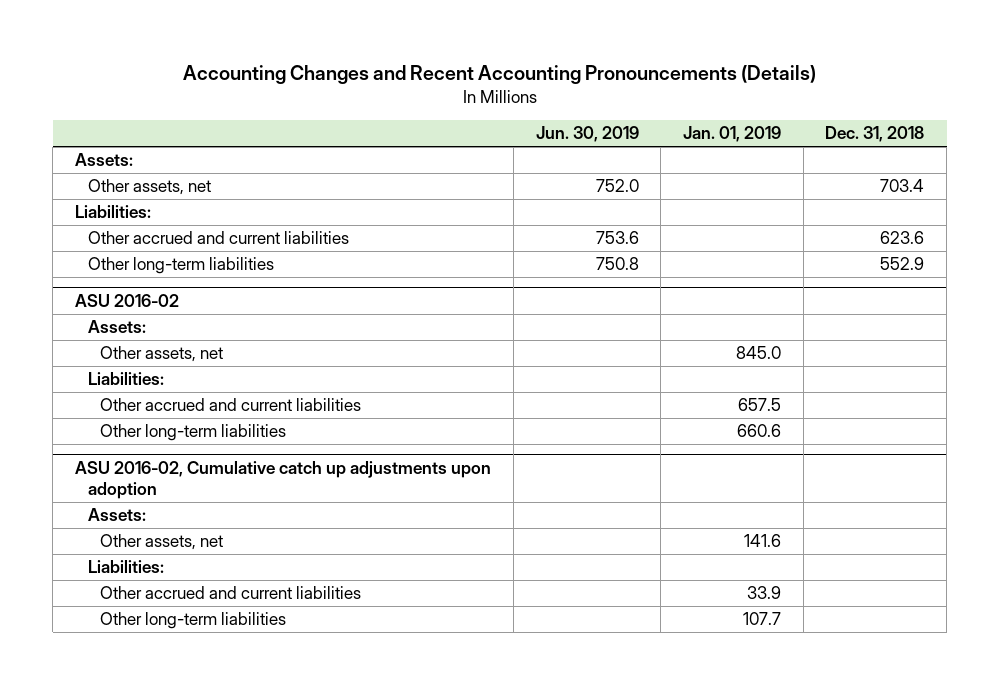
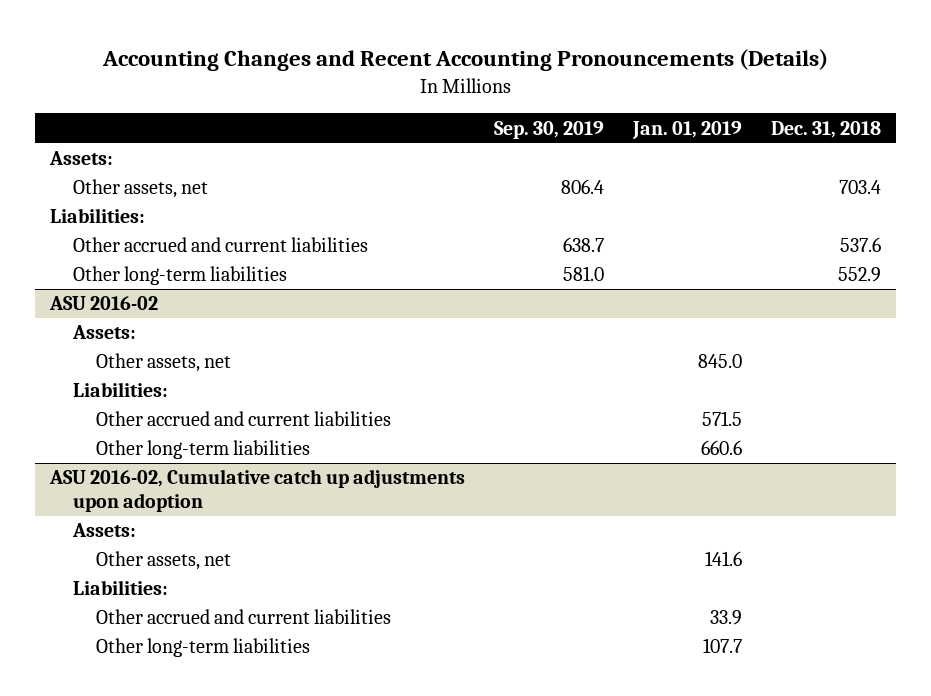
- | Jun. 30, 2019 | Jan. 01, 2019 | Dec. 31, 2018
+ | Sep. 30, 2019 | Jan. 01, 2019 | Dec. 31, 2018
- Other accrued and current liabilities | 753.6 | | 623.6
+ Other accrued and current liabilities | 638.7 | | 537.6
@ ASU 2016-02
- Other accrued and current liabilities | | 657.5 |
+ Other accrued and current liabilities | | 571.5 |

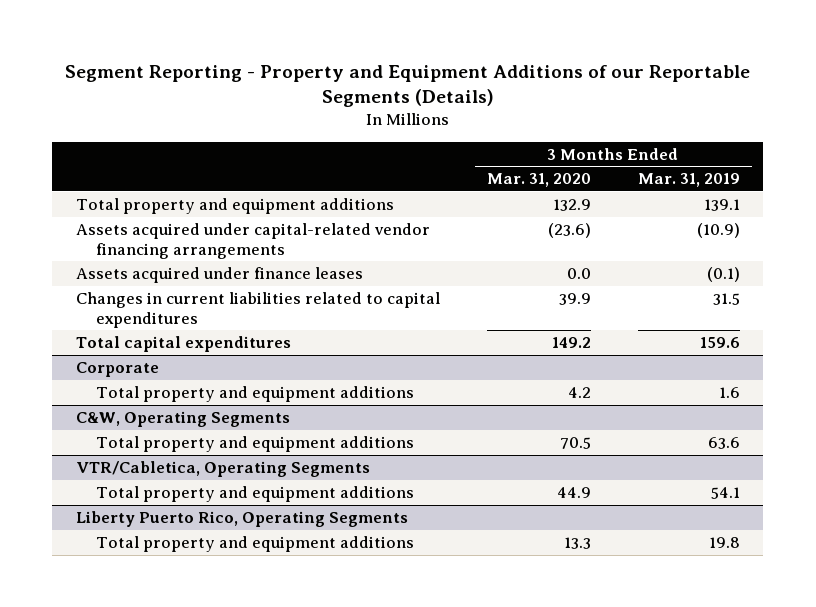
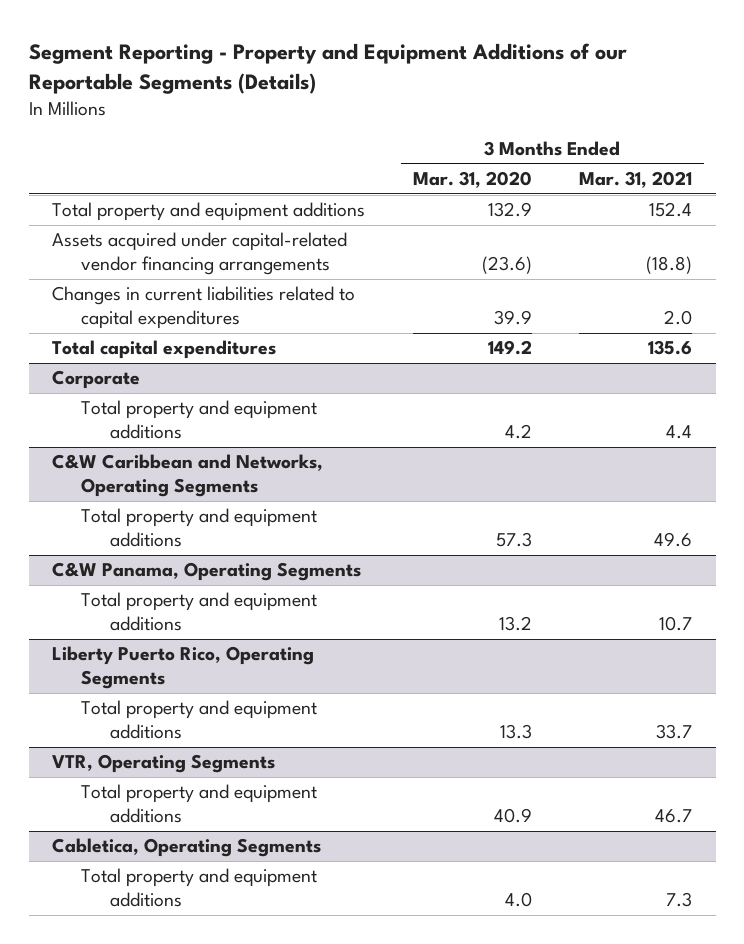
- | 3 Months Ended Mar. 31, 2020 | 3 Months Ended Mar. 31, 2019
+ | 3 Months Ended Mar. 31, 2020 | 3 Months Ended Mar. 31, 2021
- Assets acquired under finance leases | 0.0 | (0.1)
- C&W, Operating Segments
- Total property and equipment additions | 70.5 | 63.6
- VTR/Cabletica, Operating Segments
- Total property and equipment additions | 44.9 | 54.1
+ C&W Caribbean and Networks, Operating Segments
+ Total property and equipment additions | 57.3 | 49.6
+ C&W Panama, Operating Segments
+ Total property and equipment additions | 13.2 | 10.7
+ VTR, Operating Segments
+ Total property and equipment additions | 40.9 | 46.7
+ Cabletica, Operating Segments
+ Total property and equipment additions | 4.0 | 7.3

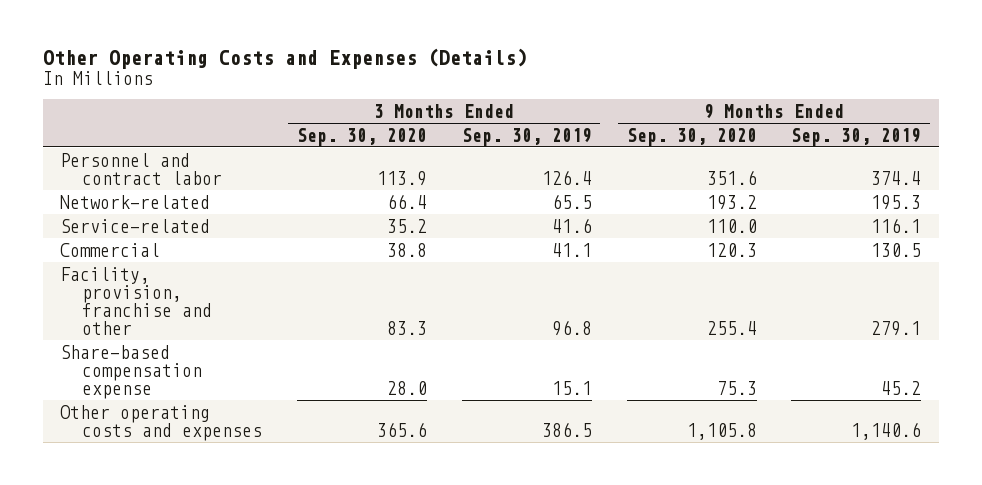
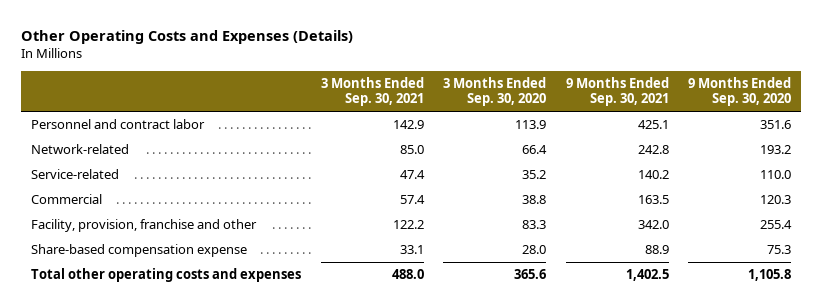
- | 3 Months Ended Sep. 30, 2020 | 3 Months Ended Sep. 30, 2019 | 9 Months Ended Sep. 30, 2020 | 9 Months Ended Sep. 30, 2019
+ | 3 Months Ended Sep. 30, 2021 | 3 Months Ended Sep. 30, 2020 | 9 Months Ended Sep. 30, 2021 | 9 Months Ended Sep. 30, 2020
- Other operating costs and expenses | 365.6 | 386.5 | 1,105.8 | 1,140.6
+ Total other operating costs and expenses | 488.0 | 365.6 | 1,402.5 | 1,105.8

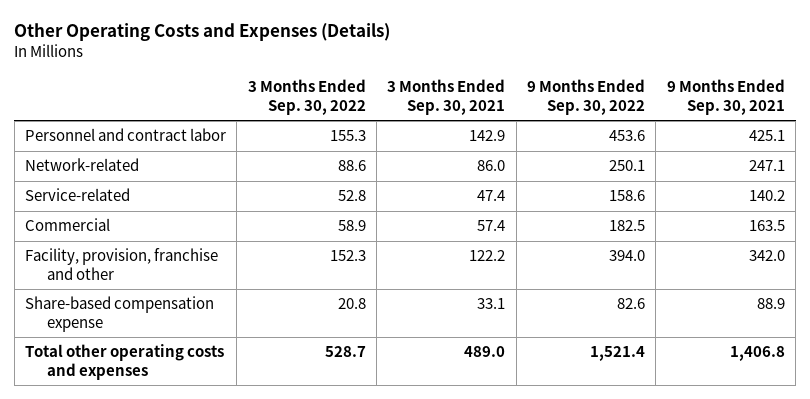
- | 3 Months Ended Sep. 30, 2021 | 3 Months Ended Sep. 30, 2020 | 9 Months Ended Sep. 30, 2021 | 9 Months Ended Sep. 30, 2020
+ | 3 Months Ended Sep. 30, 2022 | 3 Months Ended Sep. 30, 2021 | 9 Months Ended Sep. 30, 2022 | 9 Months Ended Sep. 30, 2021
- Network-related | 85.0 | 66.4 | 242.8 | 193.2
+ Network-related | 88.6 | 86.0 | 250.1 | 247.1
- Total other operating costs and expenses | 488.0 | 365.6 | 1,402.5 | 1,105.8
+ Total other operating costs and expenses | 528.7 | 489.0 | 1,521.4 | 1,406.8

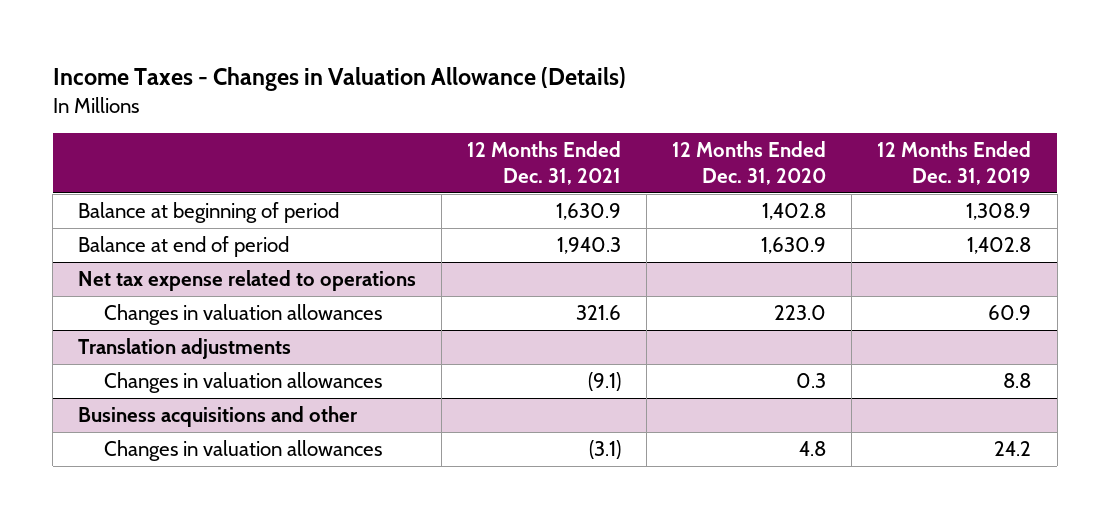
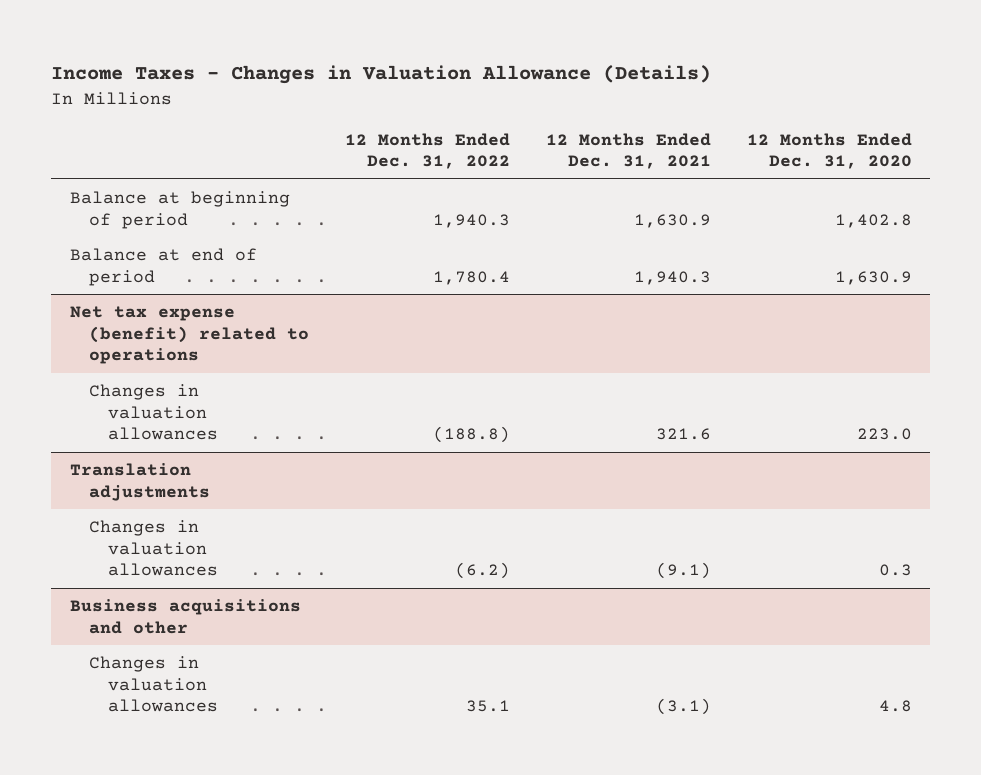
- | 12 Months Ended Dec. 31, 2021 | 12 Months Ended Dec. 31, 2020 | 12 Months Ended Dec. 31, 2019
+ | 12 Months Ended Dec. 31, 2022 | 12 Months Ended Dec. 31, 2021 | 12 Months Ended Dec. 31, 2020
- Net tax expense related to operations
+ Net tax expense (benefit) related to operations

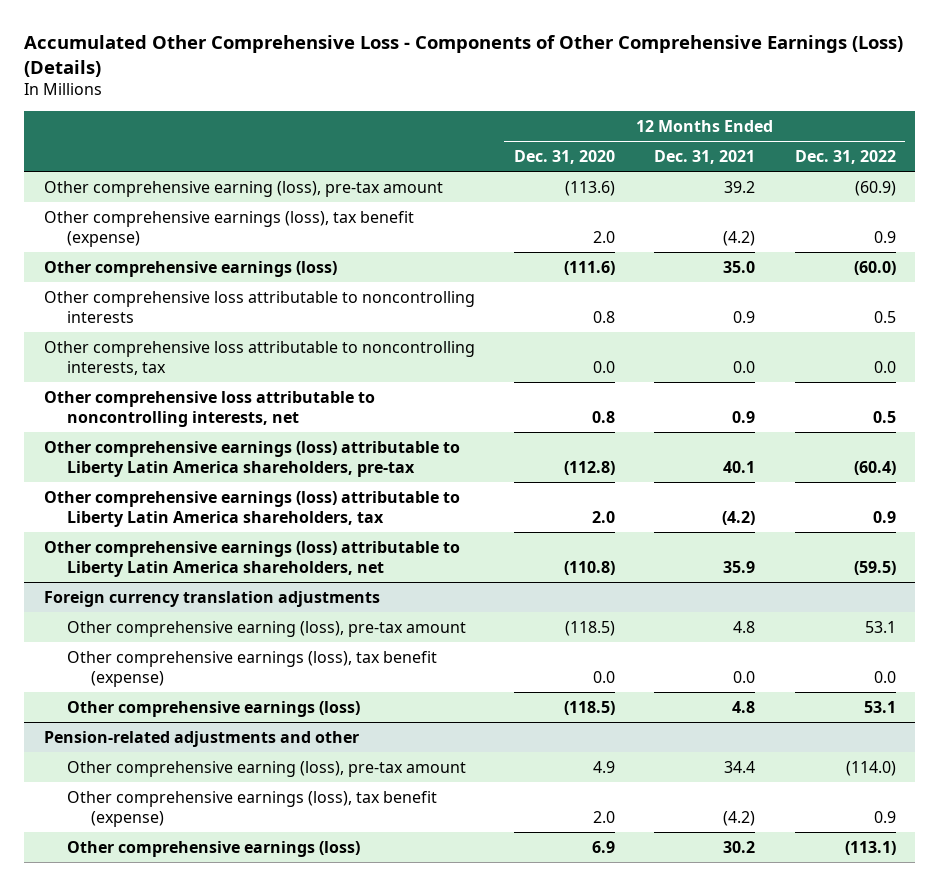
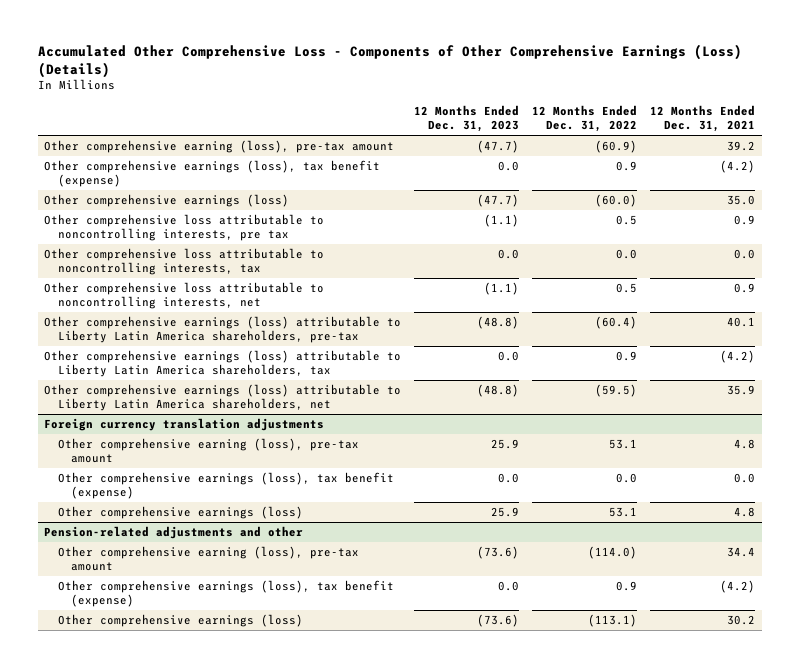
- | 12 Months Ended Dec. 31, 2020 | 12 Months Ended Dec. 31, 2021 | 12 Months Ended Dec. 31, 2022
+ | 12 Months Ended Dec. 31, 2023 | 12 Months Ended Dec. 31, 2022 | 12 Months Ended Dec. 31, 2021
- Other comprehensive loss attributable to noncontrolling interests | 0.8 | 0.9 | 0.5
+ Other comprehensive loss attributable to noncontrolling interests, pre tax | (1.1) | 0.5 | 0.9

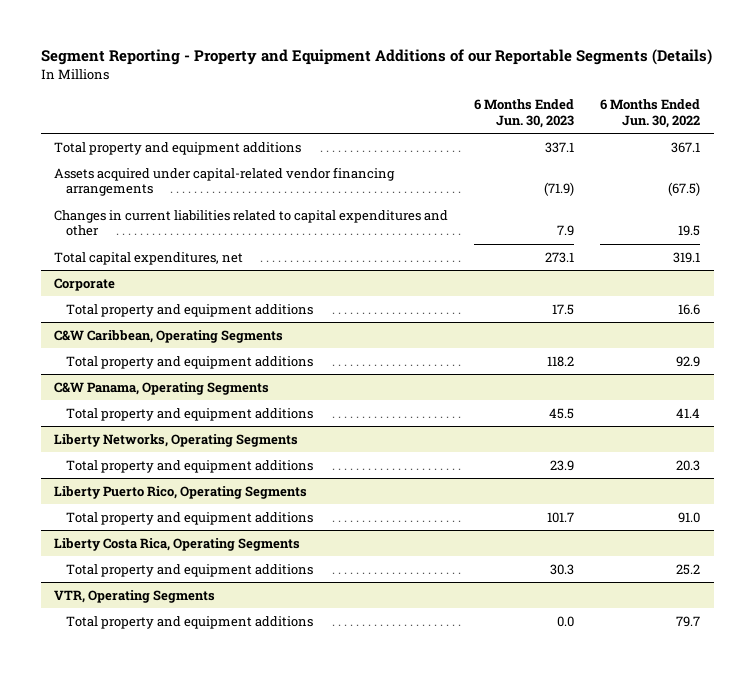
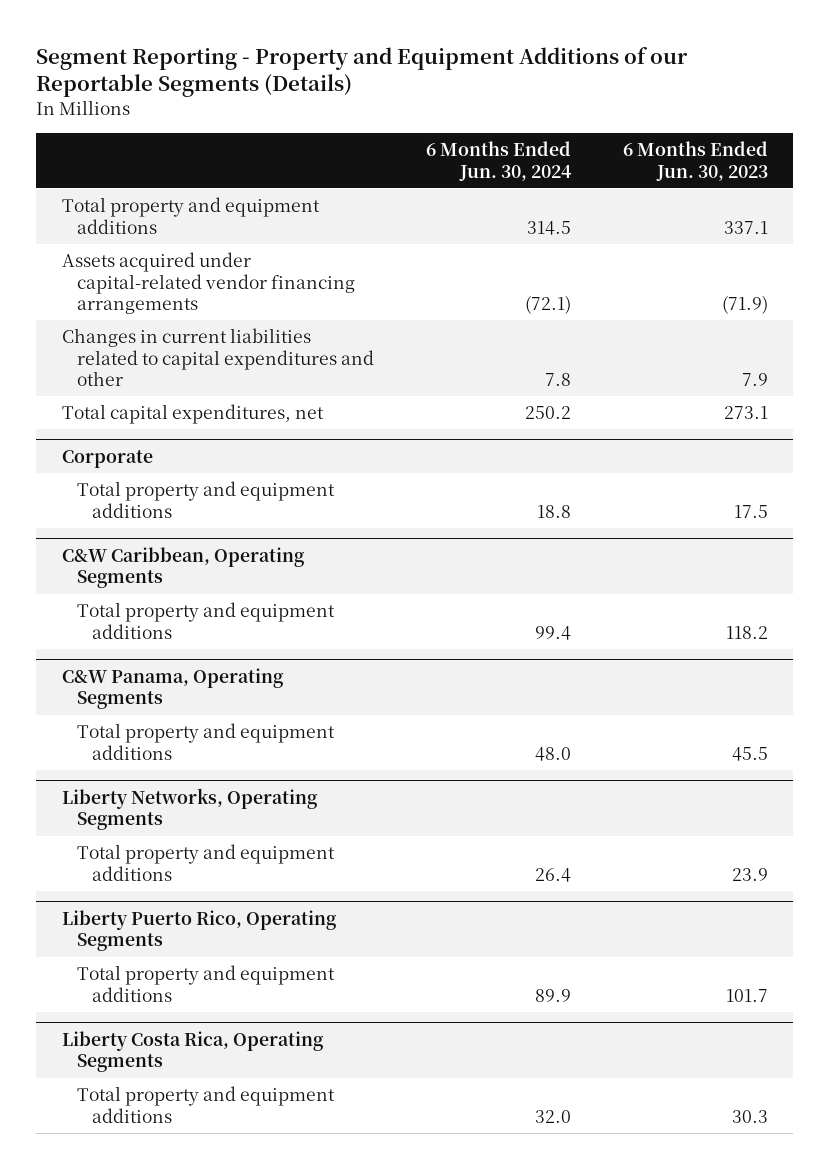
- | 6 Months Ended Jun. 30, 2023 | 6 Months Ended Jun. 30, 2022
+ | 6 Months Ended Jun. 30, 2024 | 6 Months Ended Jun. 30, 2023
- VTR, Operating Segments
- Total property and equipment additions | 0.0 | 79.7

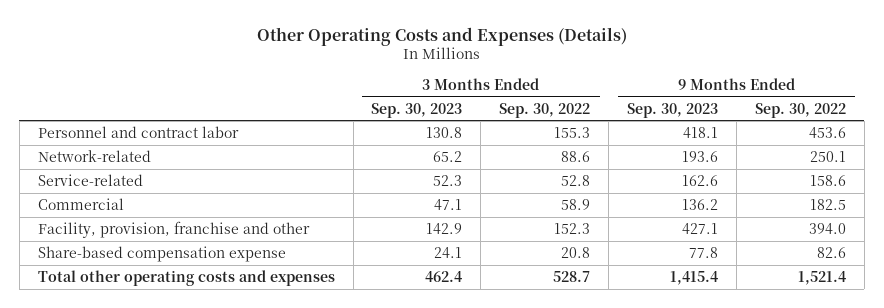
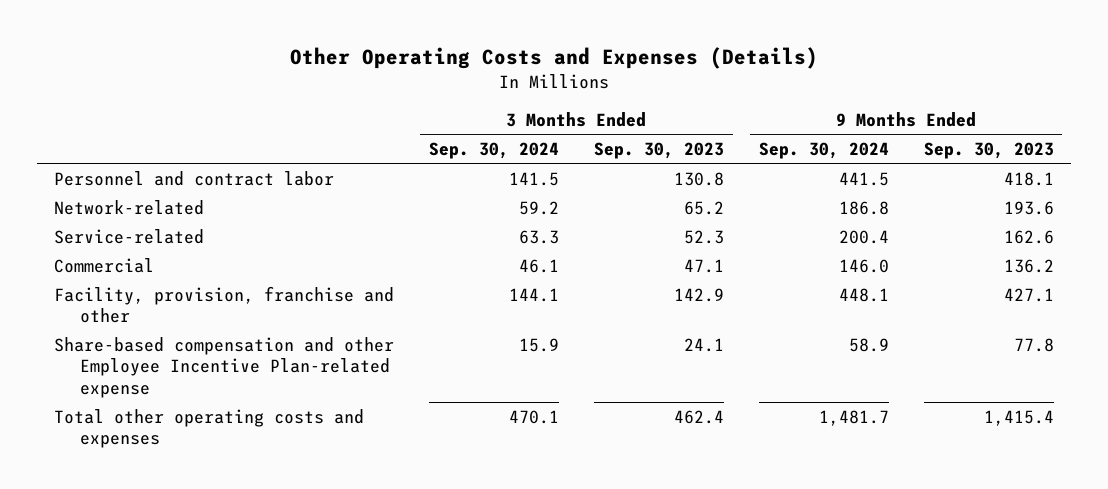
- | 3 Months Ended Sep. 30, 2023 | 3 Months Ended Sep. 30, 2022 | 9 Months Ended Sep. 30, 2023 | 9 Months Ended Sep. 30, 2022
+ | 3 Months Ended Sep. 30, 2024 | 3 Months Ended Sep. 30, 2023 | 9 Months Ended Sep. 30, 2024 | 9 Months Ended Sep. 30, 2023
- Share-based compensation expense | 24.1 | 20.8 | 77.8 | 82.6
+ Share-based compensation and other Employee Incentive Plan-related expense | 15.9 | 24.1 | 58.9 | 77.8

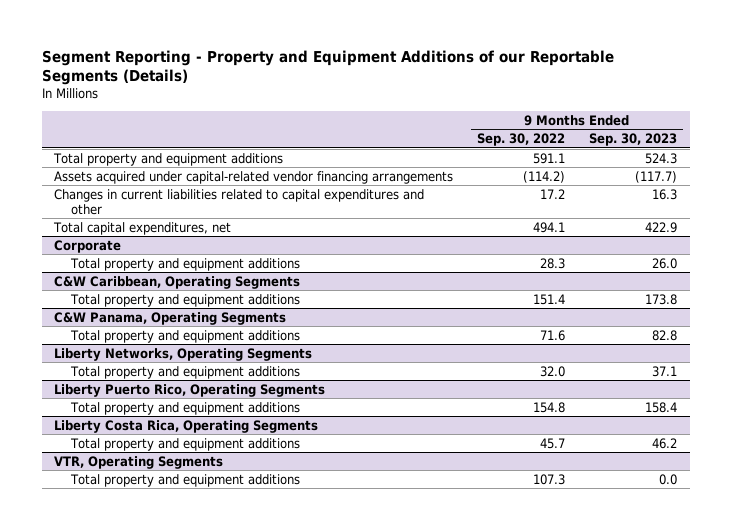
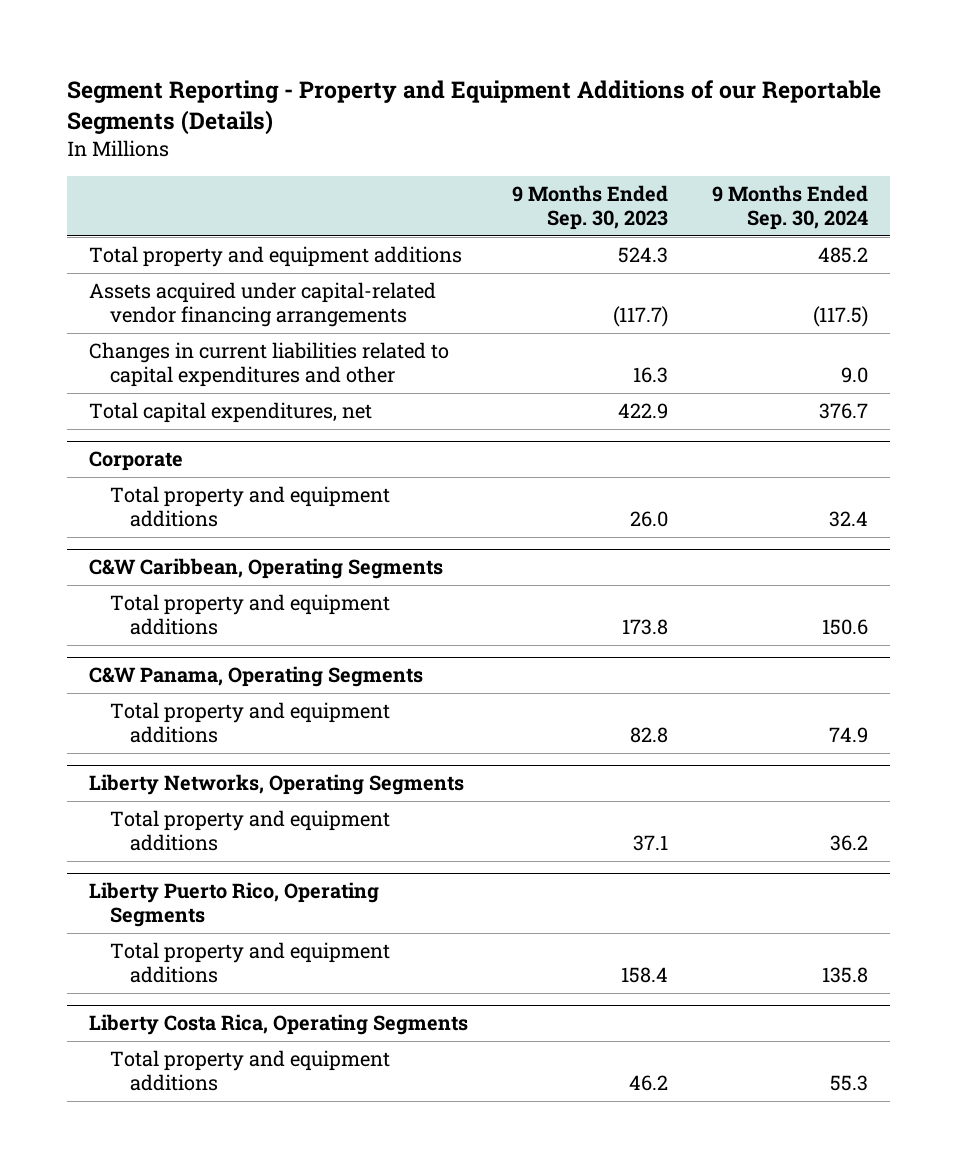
- | 9 Months Ended Sep. 30, 2022 | 9 Months Ended Sep. 30, 2023
+ | 9 Months Ended Sep. 30, 2023 | 9 Months Ended Sep. 30, 2024
- VTR, Operating Segments
- Total property and equipment additions | 107.3 | 0.0

